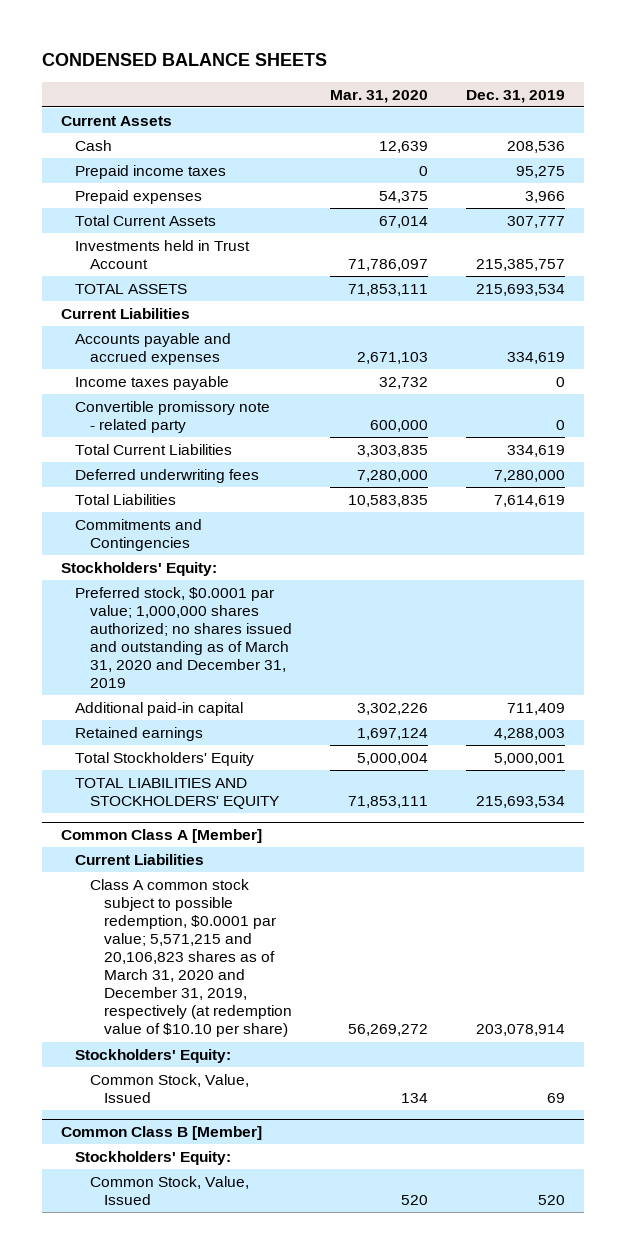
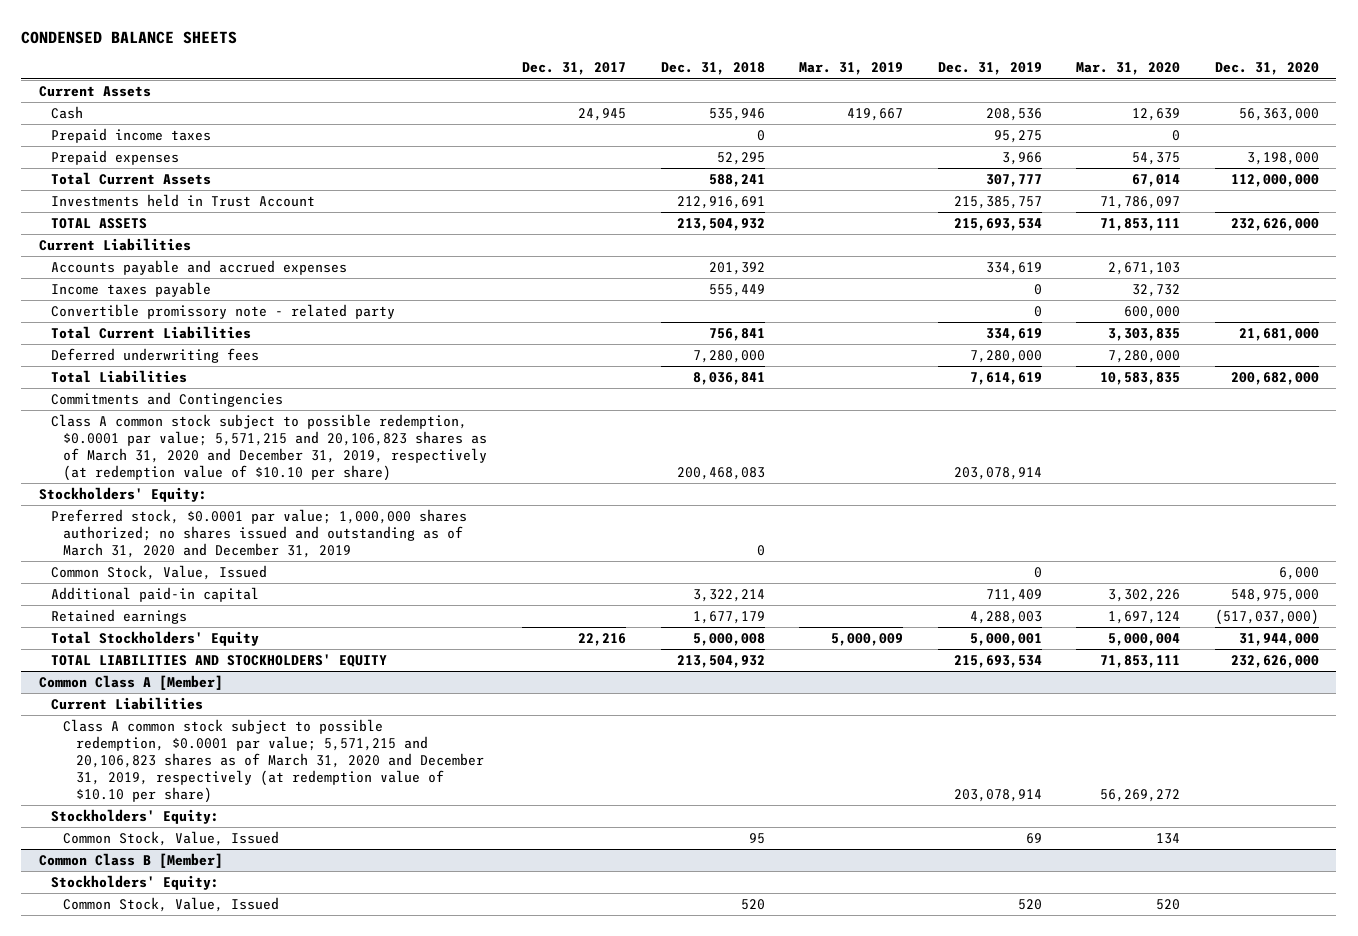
- | Mar. 31, 2020 | Dec. 31, 2019
+ | Dec. 31, 2017 | Dec. 31, 2018 | Mar. 31, 2019 | Dec. 31, 2019 | Mar. 31, 2020 | Dec. 31, 2020
+ Class A common stock subject to possible redemption, $0.0001 par value; 5,571,215 and 20,106,823 shares as of March 31, 2020 and December 31, 2019, respectively (at redemption value of $10.10 per share) | | 200,468,083 | | 203,078,914 | |
+ Common Stock, Value, Issued | | | | 0 | | 6,000

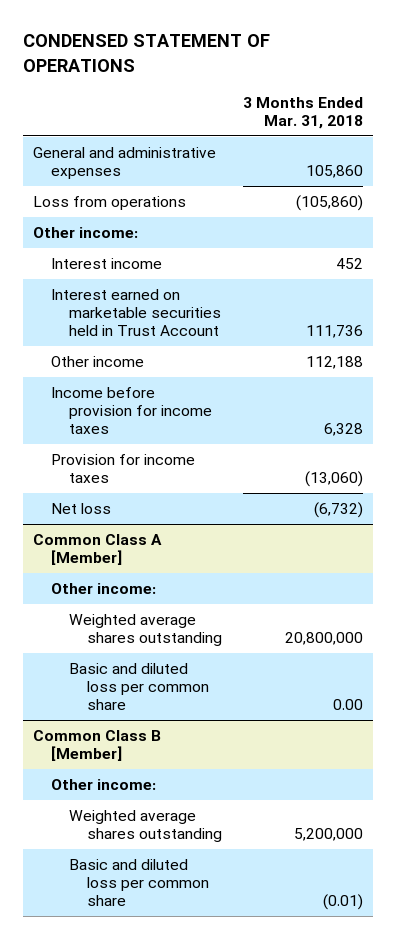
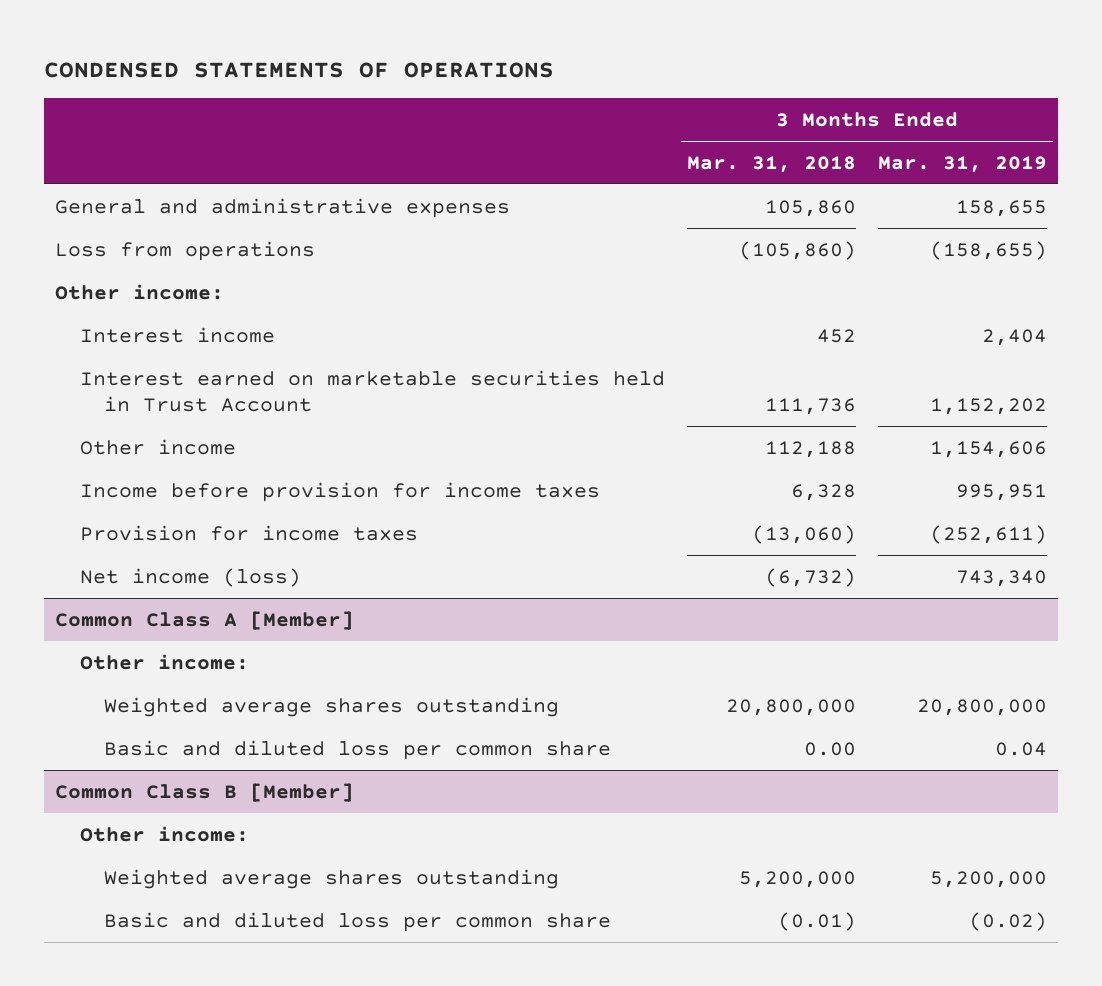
- CONDENSED STATEMENT OF OPERATIONS
+ CONDENSED STATEMENTS OF OPERATIONS
- | 3 Months Ended Mar. 31, 2018
+ | 3 Months Ended Mar. 31, 2018 | 3 Months Ended Mar. 31, 2019
- Net loss | (6,732)
+ Net income (loss) | (6,732) | 743,340

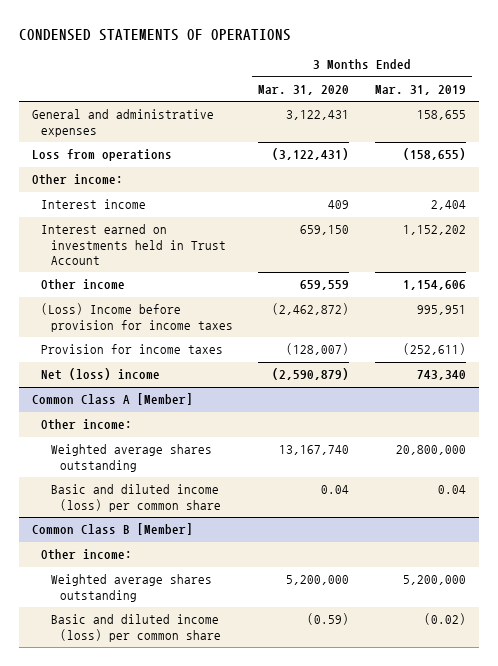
- | 3 Months Ended Mar. 31, 2018 | 3 Months Ended Mar. 31, 2019
+ | 3 Months Ended Mar. 31, 2020 | 3 Months Ended Mar. 31, 2019
- Interest earned on marketable securities held in Trust Account | 111,736 | 1,152,202
+ Interest earned on investments held in Trust Account | 659,150 | 1,152,202
- Income before provision for income taxes | 6,328 | 995,951
+ (Loss) Income before provision for income taxes | (2,462,872) | 995,951
- Net income (loss) | (6,732) | 743,340
+ Net (loss) income | (2,590,879) | 743,340
@ Common Class A [Member]
- Basic and diluted loss per common share | 0.00 | 0.04
+ Basic and diluted income (loss) per common share | 0.04 | 0.04
@ Common Class B [Member]
- Basic and diluted loss per common share | (0.01) | (0.02)
+ Basic and diluted income (loss) per common share | (0.59) | (0.02)

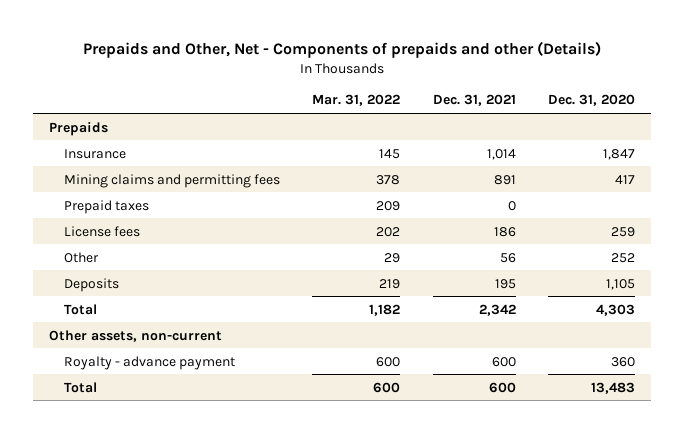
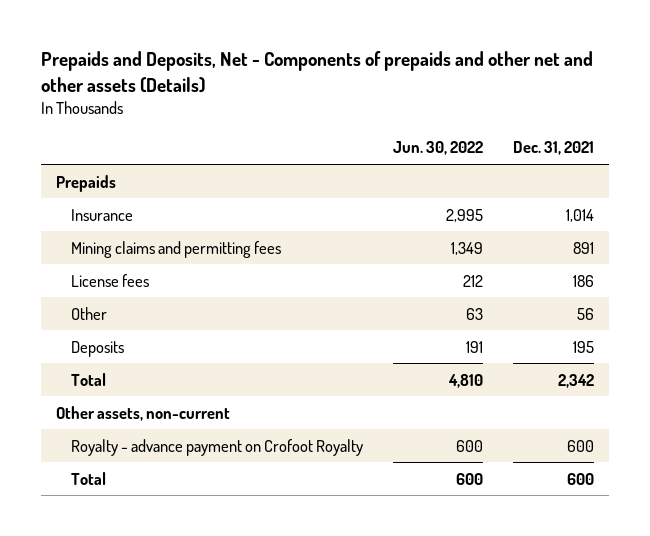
- Prepaids and Other, Net - Components of prepaids and other (Details)
+ Prepaids and Deposits, Net - Components of prepaids and other net and other assets (Details)
- | Mar. 31, 2022 | Dec. 31, 2021 | Dec. 31, 2020
+ | Jun. 30, 2022 | Dec. 31, 2021
- Prepaid taxes | 209 | 0 |
- Royalty - advance payment | 600 | 600 | 360
+ Royalty - advance payment on Crofoot Royalty | 600 | 600

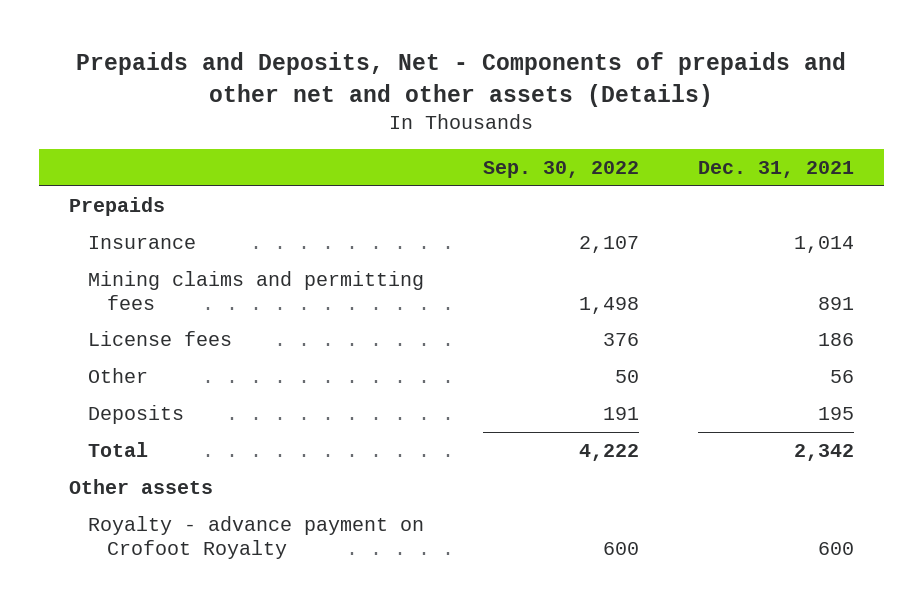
- | Jun. 30, 2022 | Dec. 31, 2021
+ | Sep. 30, 2022 | Dec. 31, 2021
- Other assets, non-current
+ Other assets
- Total | 600 | 600

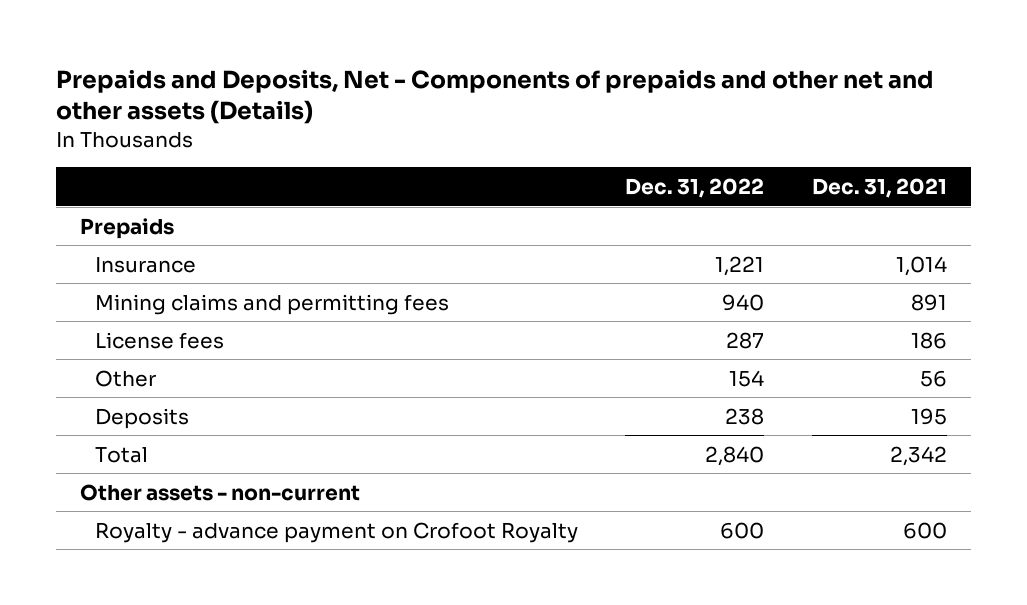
- | Sep. 30, 2022 | Dec. 31, 2021
+ | Dec. 31, 2022 | Dec. 31, 2021
- Other assets
+ Other assets - non-current

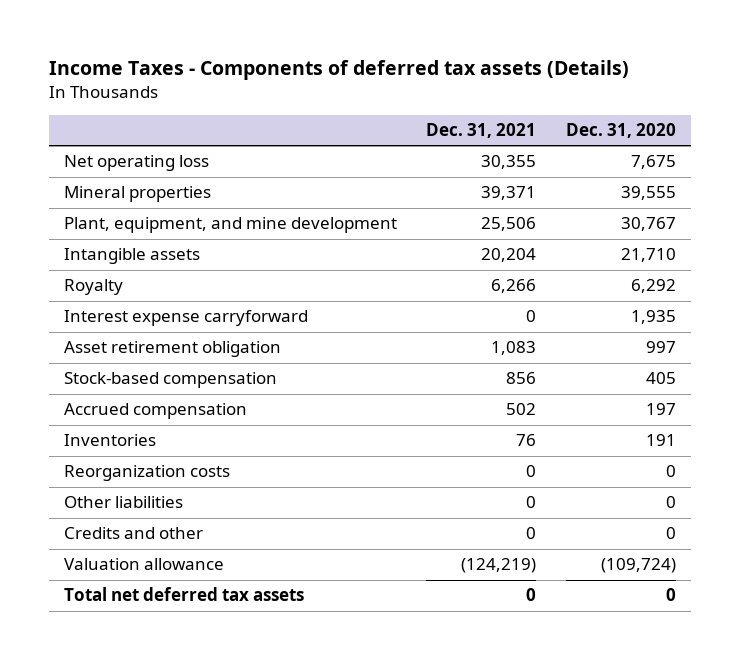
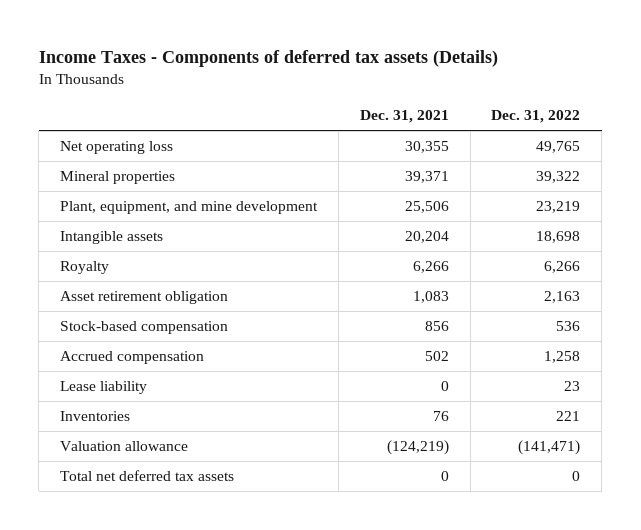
- | Dec. 31, 2021 | Dec. 31, 2020
+ | Dec. 31, 2021 | Dec. 31, 2022
- Interest expense carryforward | 0 | 1,935
+ Lease liability | 0 | 23
- Reorganization costs | 0 | 0
- Other liabilities | 0 | 0
- Credits and other | 0 | 0

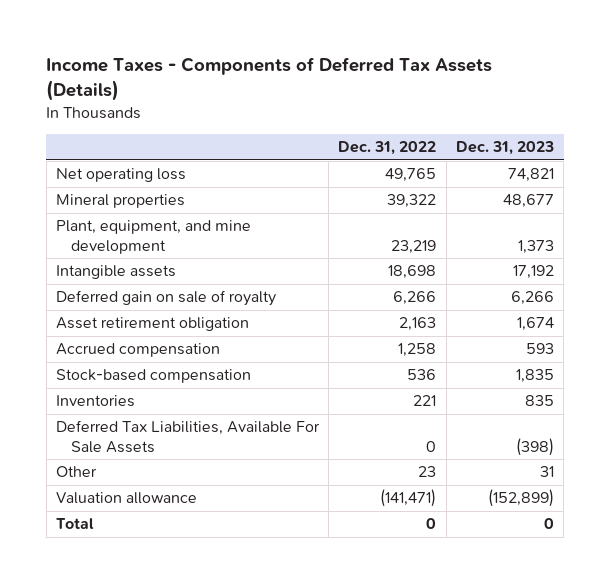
- Income Taxes - Components of deferred tax assets (Details)
+ Income Taxes - Components of Deferred Tax Assets (Details)
- | Dec. 31, 2021 | Dec. 31, 2022
+ | Dec. 31, 2022 | Dec. 31, 2023
- Royalty | 6,266 | 6,266
+ Deferred gain on sale of royalty | 6,266 | 6,266
- Lease liability | 0 | 23
moved down: Stock-based compensation | 536 | 1,835
+ Deferred Tax Liabilities, Available For Sale Assets | 0 | (398)
+ Other | 23 | 31
- Total net deferred tax assets | 0 | 0
+ Total | 0 | 0

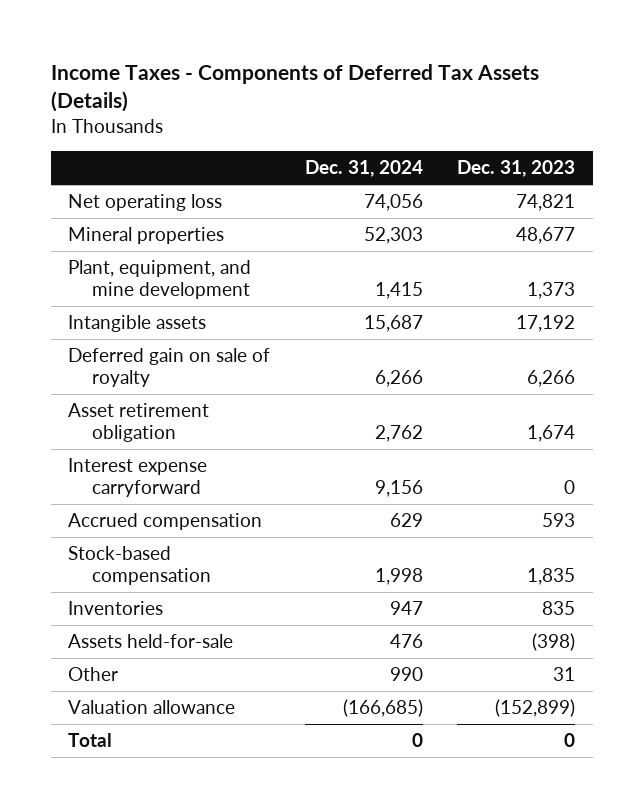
- | Dec. 31, 2022 | Dec. 31, 2023
+ | Dec. 31, 2024 | Dec. 31, 2023
+ Interest expense carryforward | 9,156 | 0
- Deferred Tax Liabilities, Available For Sale Assets | 0 | (398)
+ Assets held-for-sale | 476 | (398)

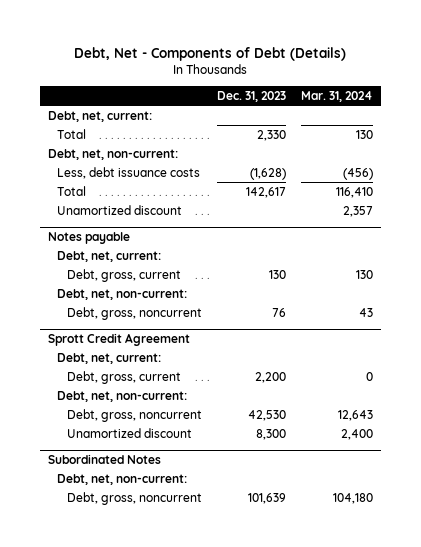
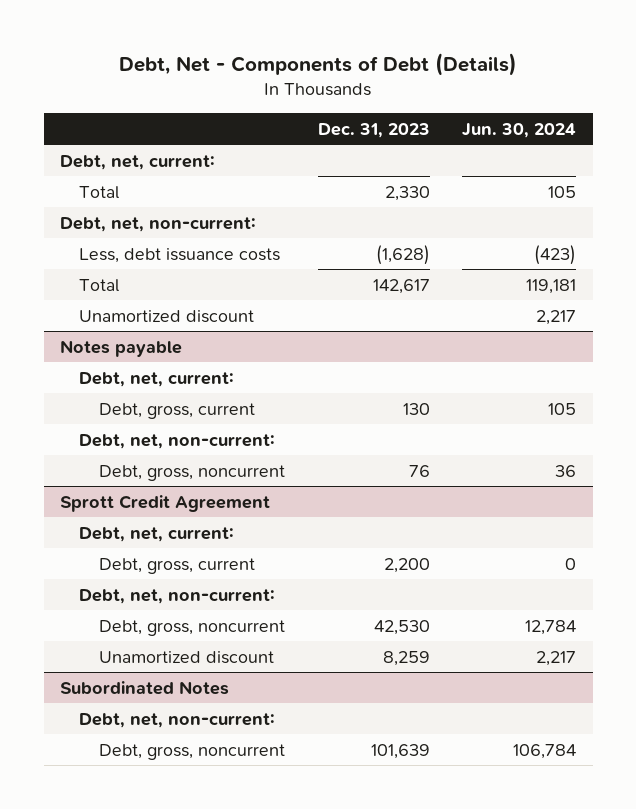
- | Dec. 31, 2023 | Mar. 31, 2024
+ | Dec. 31, 2023 | Jun. 30, 2024
@ Sprott Credit Agreement
- Unamortized discount | 8,300 | 2,400
+ Unamortized discount | 8,259 | 2,217

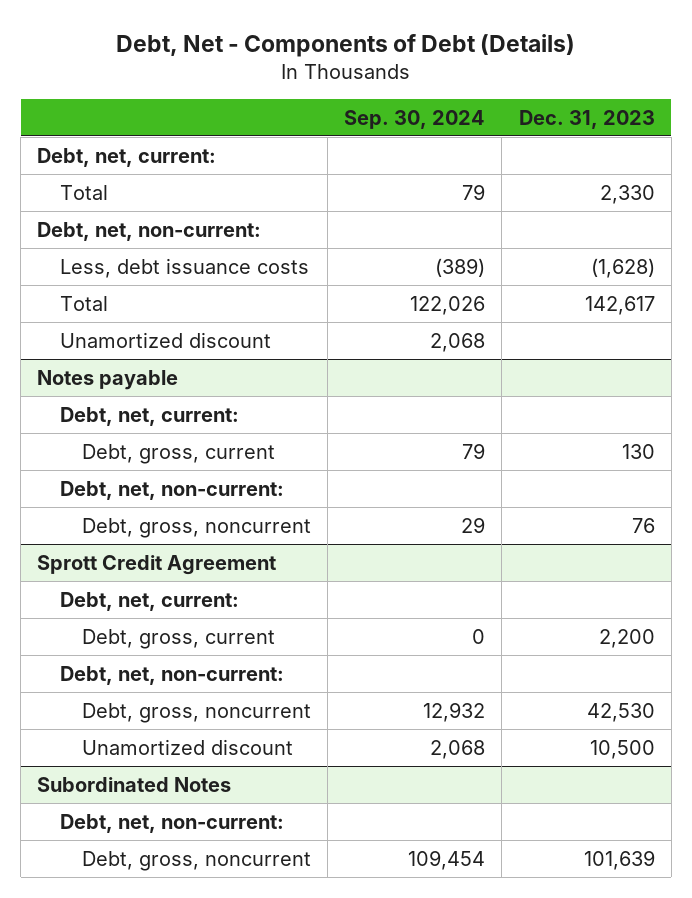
- | Dec. 31, 2023 | Jun. 30, 2024
+ | Sep. 30, 2024 | Dec. 31, 2023
@ Sprott Credit Agreement
- Unamortized discount | 8,259 | 2,217
+ Unamortized discount | 2,068 | 10,500

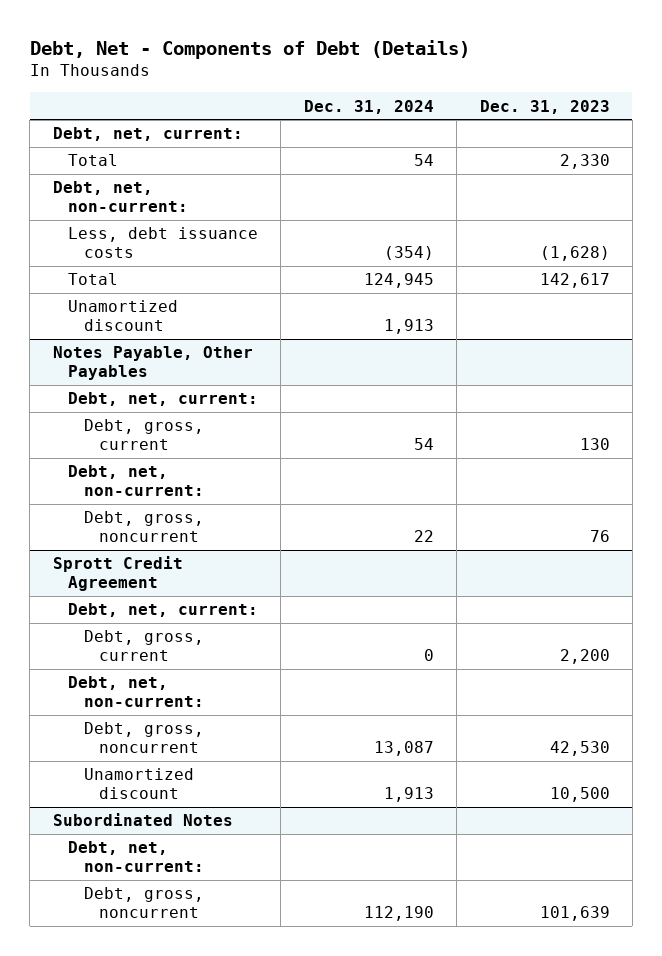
- | Sep. 30, 2024 | Dec. 31, 2023
+ | Dec. 31, 2024 | Dec. 31, 2023
- Notes payable
+ Notes Payable, Other Payables

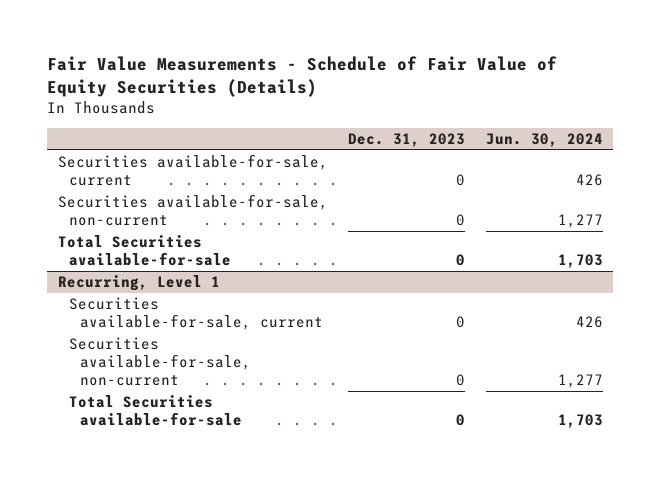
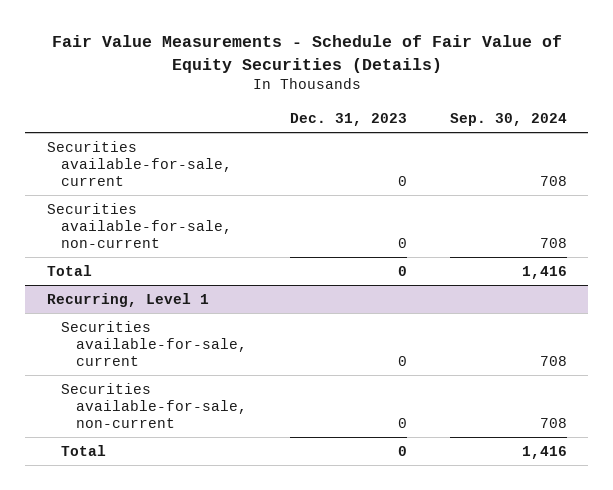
- | Dec. 31, 2023 | Jun. 30, 2024
+ | Dec. 31, 2023 | Sep. 30, 2024
- Total Securities available-for-sale | 0 | 1,703
+ Total | 0 | 1,416
@ Recurring, Level 1
- Total Securities available-for-sale | 0 | 1,703
+ Total | 0 | 1,416

